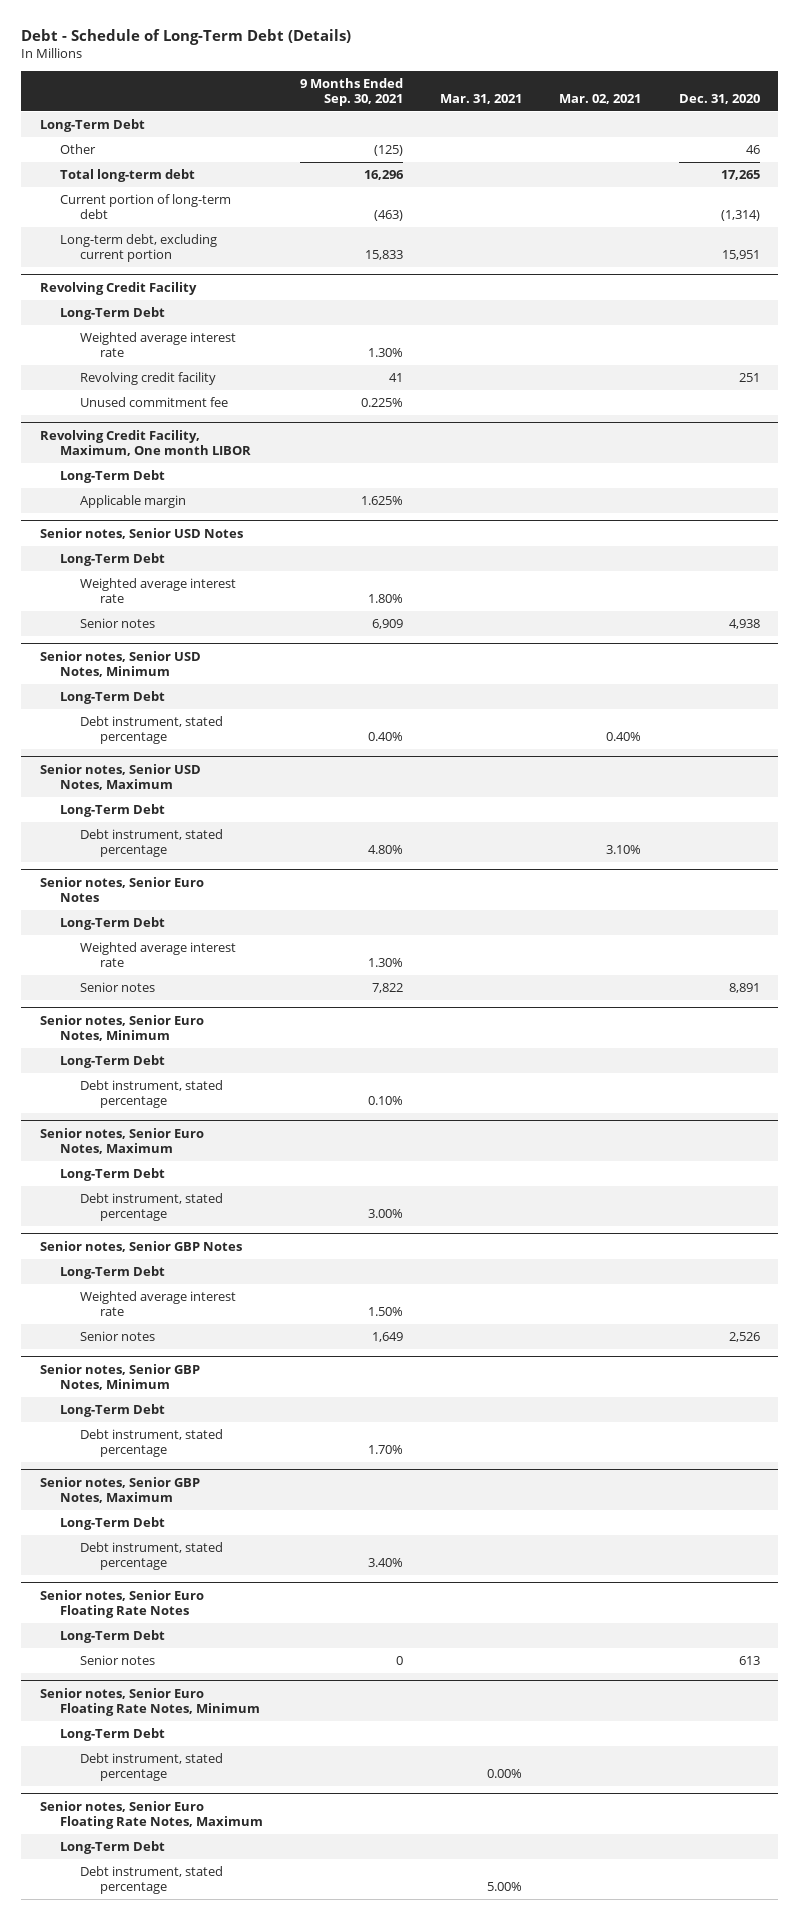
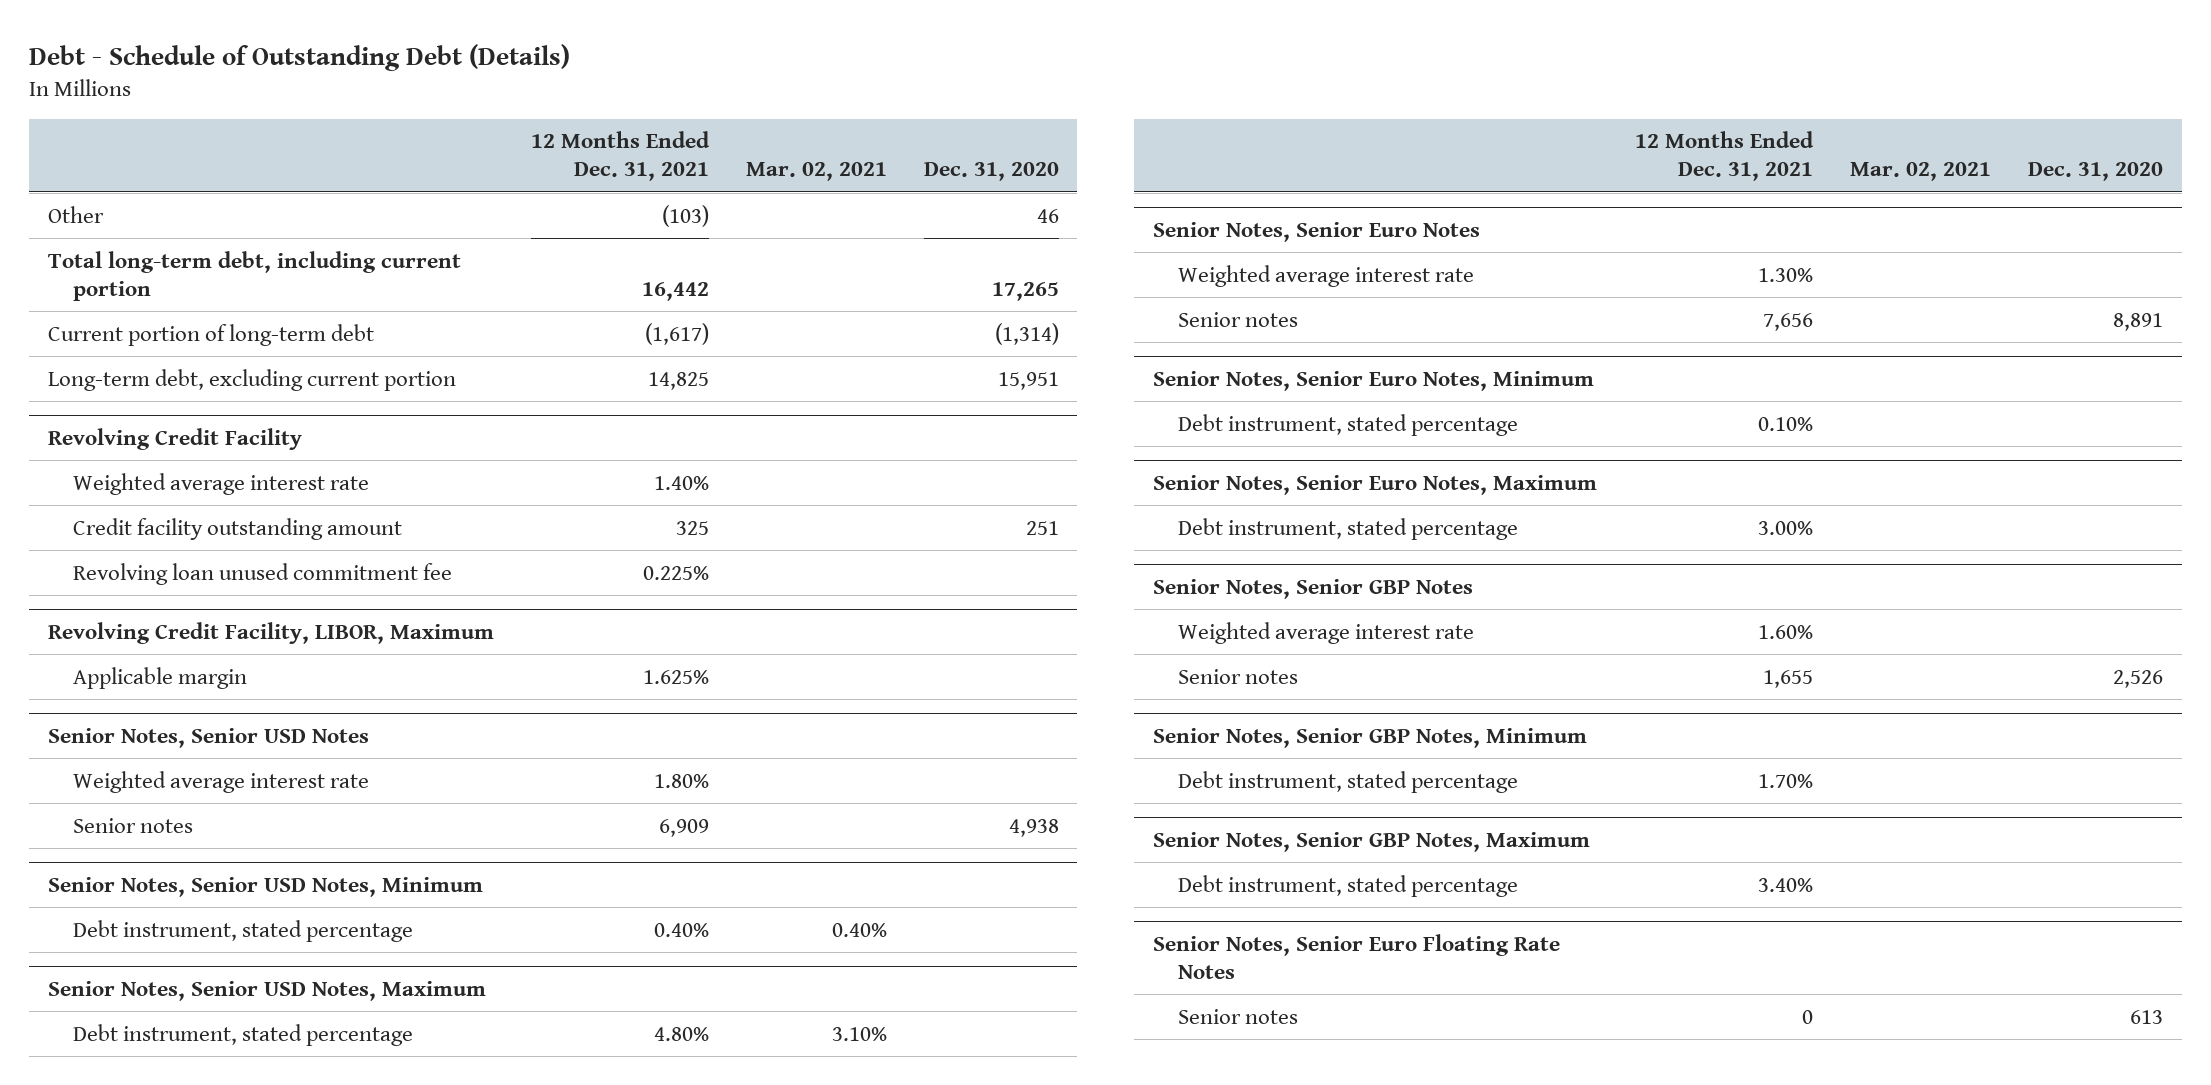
- Debt - Schedule of Long-Term Debt (Details)
+ Debt - Schedule of Outstanding Debt (Details)
- | 9 Months Ended Sep. 30, 2021 | Mar. 31, 2021 | Mar. 02, 2021 | Dec. 31, 2020
+ | 12 Months Ended Dec. 31, 2021 | Mar. 02, 2021 | Dec. 31, 2020
- Long-Term Debt
- Total long-term debt | 16,296 | | | 17,265
+ Total long-term debt, including current portion | 16,442 | | 17,265
@ Revolving Credit Facility
- Long-Term Debt
- Revolving credit facility | 41 | | | 251
- Unused commitment fee | 0.225% | | |
- Revolving Credit Facility, Maximum, One month LIBOR
- Long-Term Debt
@ Revolving Credit Facility
+ Credit facility outstanding amount | 325 | | 251
+ Revolving loan unused commitment fee | 0.225% | |
+ Revolving Credit Facility, LIBOR, Maximum
- Senior notes, Senior USD Notes
- Long-Term Debt
+ Senior Notes, Senior USD Notes
- Senior notes, Senior USD Notes, Minimum
- Long-Term Debt
+ Senior Notes, Senior USD Notes, Minimum
- Senior notes, Senior USD Notes, Maximum
- Long-Term Debt
+ Senior Notes, Senior USD Notes, Maximum
- Senior notes, Senior Euro Notes
- Long-Term Debt
+ Senior Notes, Senior Euro Notes
- Senior notes, Senior Euro Notes, Minimum
- Long-Term Debt
+ Senior Notes, Senior Euro Notes, Minimum
- Senior notes, Senior Euro Notes, Maximum
- Long-Term Debt
+ Senior Notes, Senior Euro Notes, Maximum
- Senior notes, Senior GBP Notes
- Long-Term Debt
+ Senior Notes, Senior GBP Notes
- Senior notes, Senior GBP Notes, Minimum
- Long-Term Debt
+ Senior Notes, Senior GBP Notes, Minimum
- Senior notes, Senior GBP Notes, Maximum
- Long-Term Debt
+ Senior Notes, Senior GBP Notes, Maximum
- Senior notes, Senior Euro Floating Rate Notes
- Long-Term Debt
+ Senior Notes, Senior Euro Floating Rate Notes
- Senior notes, Senior Euro Floating Rate Notes, Minimum
- Long-Term Debt
- Debt instrument, stated percentage | | 0.00% | |
- Senior notes, Senior Euro Floating Rate Notes, Maximum
- Long-Term Debt
- Debt instrument, stated percentage | | 5.00% | |

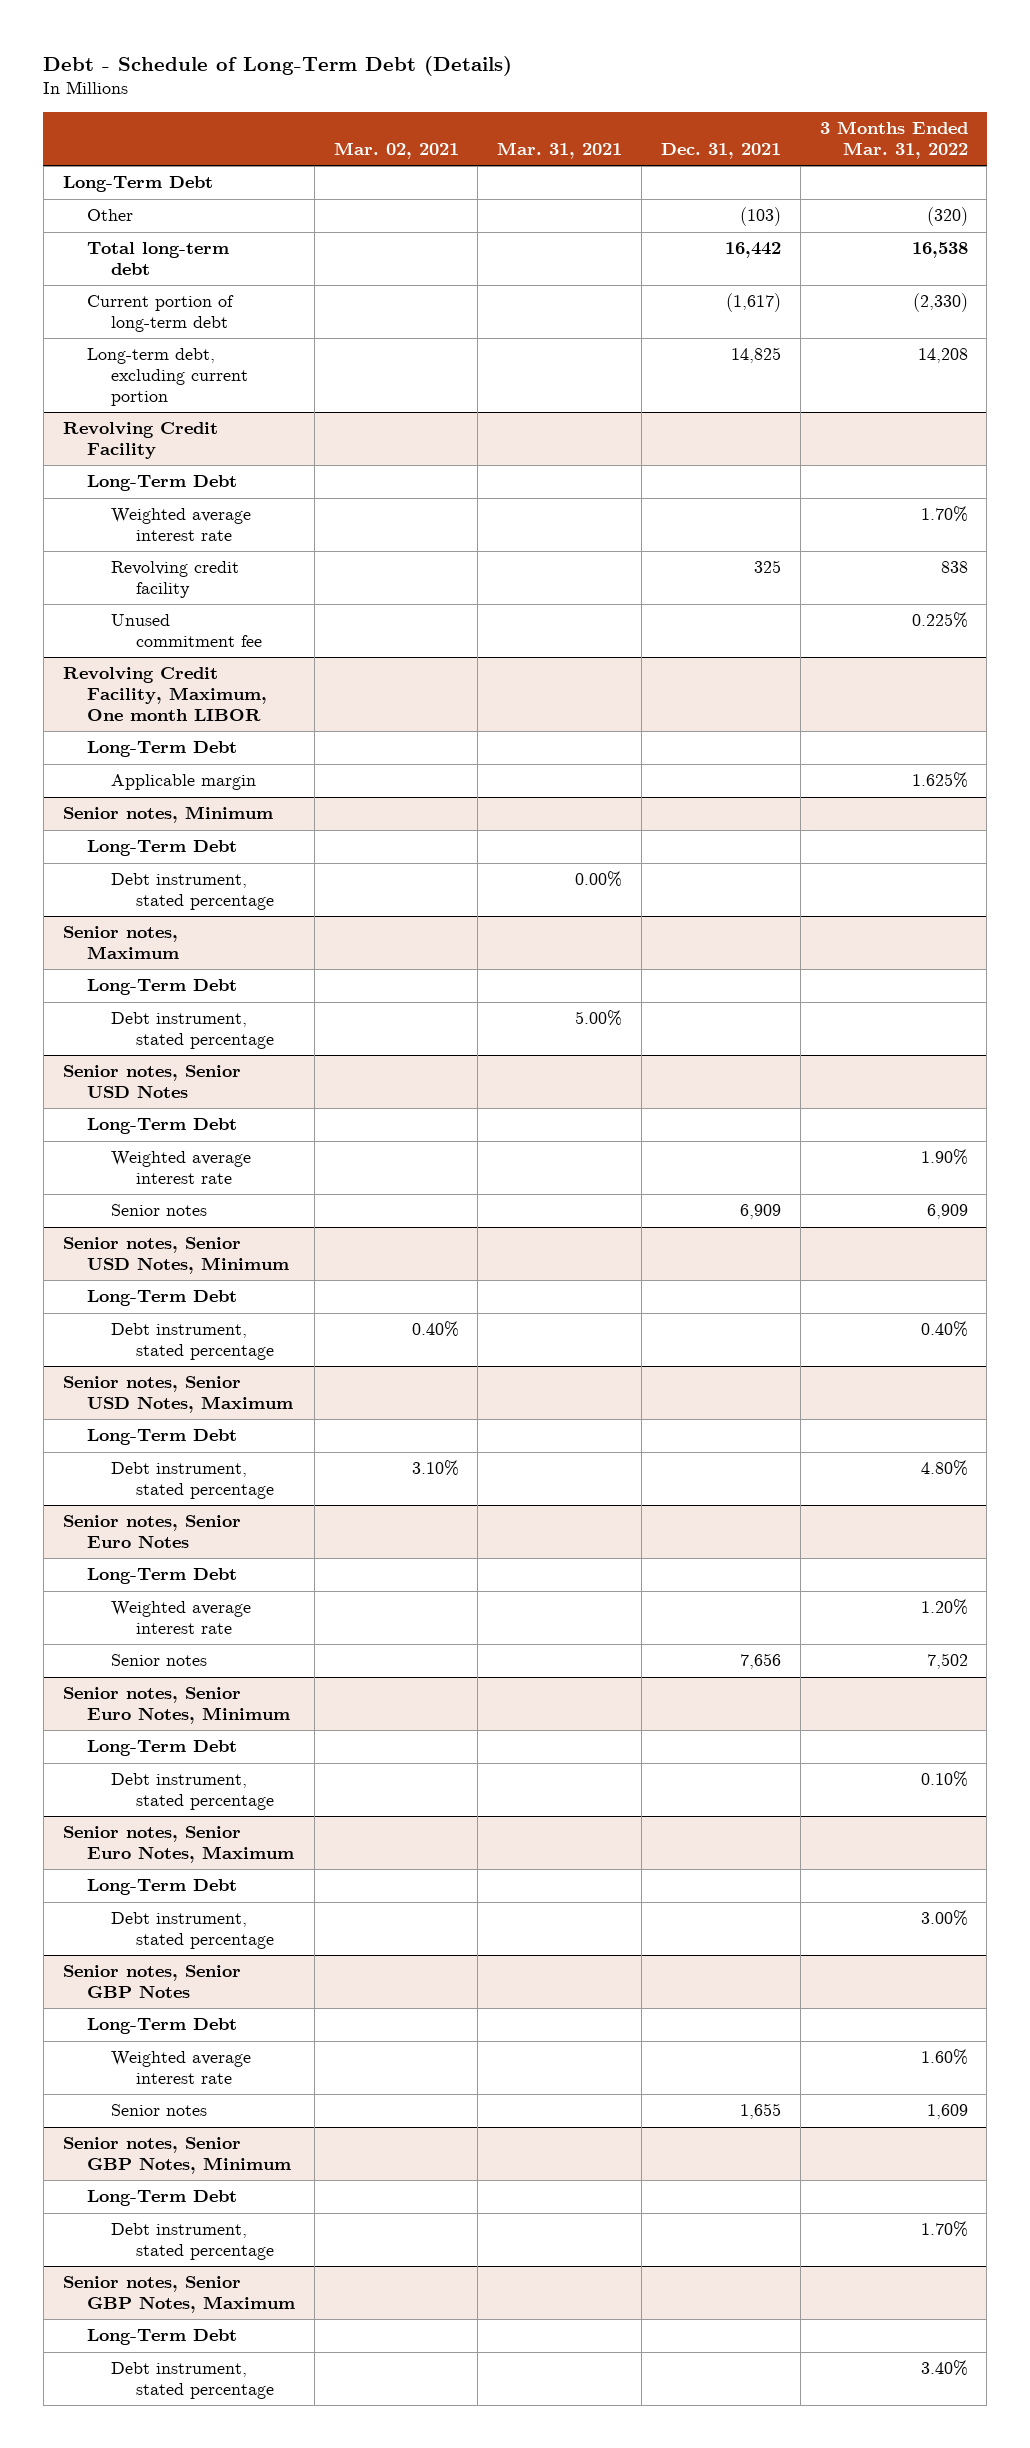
- Debt - Schedule of Outstanding Debt (Details)
+ Debt - Schedule of Long-Term Debt (Details)
- | 12 Months Ended Dec. 31, 2021 | Mar. 02, 2021 | Dec. 31, 2020
+ | Mar. 02, 2021 | Mar. 31, 2021 | Dec. 31, 2021 | 3 Months Ended Mar. 31, 2022
+ Long-Term Debt
- Total long-term debt, including current portion | 16,442 | | 17,265
+ Total long-term debt | | | 16,442 | 16,538
@ Revolving Credit Facility
+ Long-Term Debt
- Credit facility outstanding amount | 325 | | 251
- Revolving loan unused commitment fee | 0.225% | |
- Revolving Credit Facility, LIBOR, Maximum
@ Revolving Credit Facility
+ Revolving credit facility | | | 325 | 838
+ Unused commitment fee | | | | 0.225%
+ Revolving Credit Facility, Maximum, One month LIBOR
+ Long-Term Debt
- Senior Notes, Senior USD Notes
+ Senior notes, Minimum
+ Long-Term Debt
+ Debt instrument, stated percentage | | 0.00% | |
+ Senior notes, Maximum
+ Long-Term Debt
+ Debt instrument, stated percentage | | 5.00% | |
+ Senior notes, Senior USD Notes
+ Long-Term Debt
- Senior Notes, Senior USD Notes, Minimum
+ Senior notes, Senior USD Notes, Minimum
+ Long-Term Debt
- Senior Notes, Senior USD Notes, Maximum
+ Senior notes, Senior USD Notes, Maximum
+ Long-Term Debt
- Senior Notes, Senior Euro Notes
+ Senior notes, Senior Euro Notes
+ Long-Term Debt
- Senior Notes, Senior Euro Notes, Minimum
+ Senior notes, Senior Euro Notes, Minimum
+ Long-Term Debt
- Senior Notes, Senior Euro Notes, Maximum
+ Senior notes, Senior Euro Notes, Maximum
+ Long-Term Debt
- Senior Notes, Senior GBP Notes
+ Senior notes, Senior GBP Notes
+ Long-Term Debt
- Senior Notes, Senior GBP Notes, Minimum
+ Senior notes, Senior GBP Notes, Minimum
+ Long-Term Debt
- Senior Notes, Senior GBP Notes, Maximum
+ Senior notes, Senior GBP Notes, Maximum
+ Long-Term Debt
- Senior Notes, Senior Euro Floating Rate Notes
- Senior notes | 0 | | 613

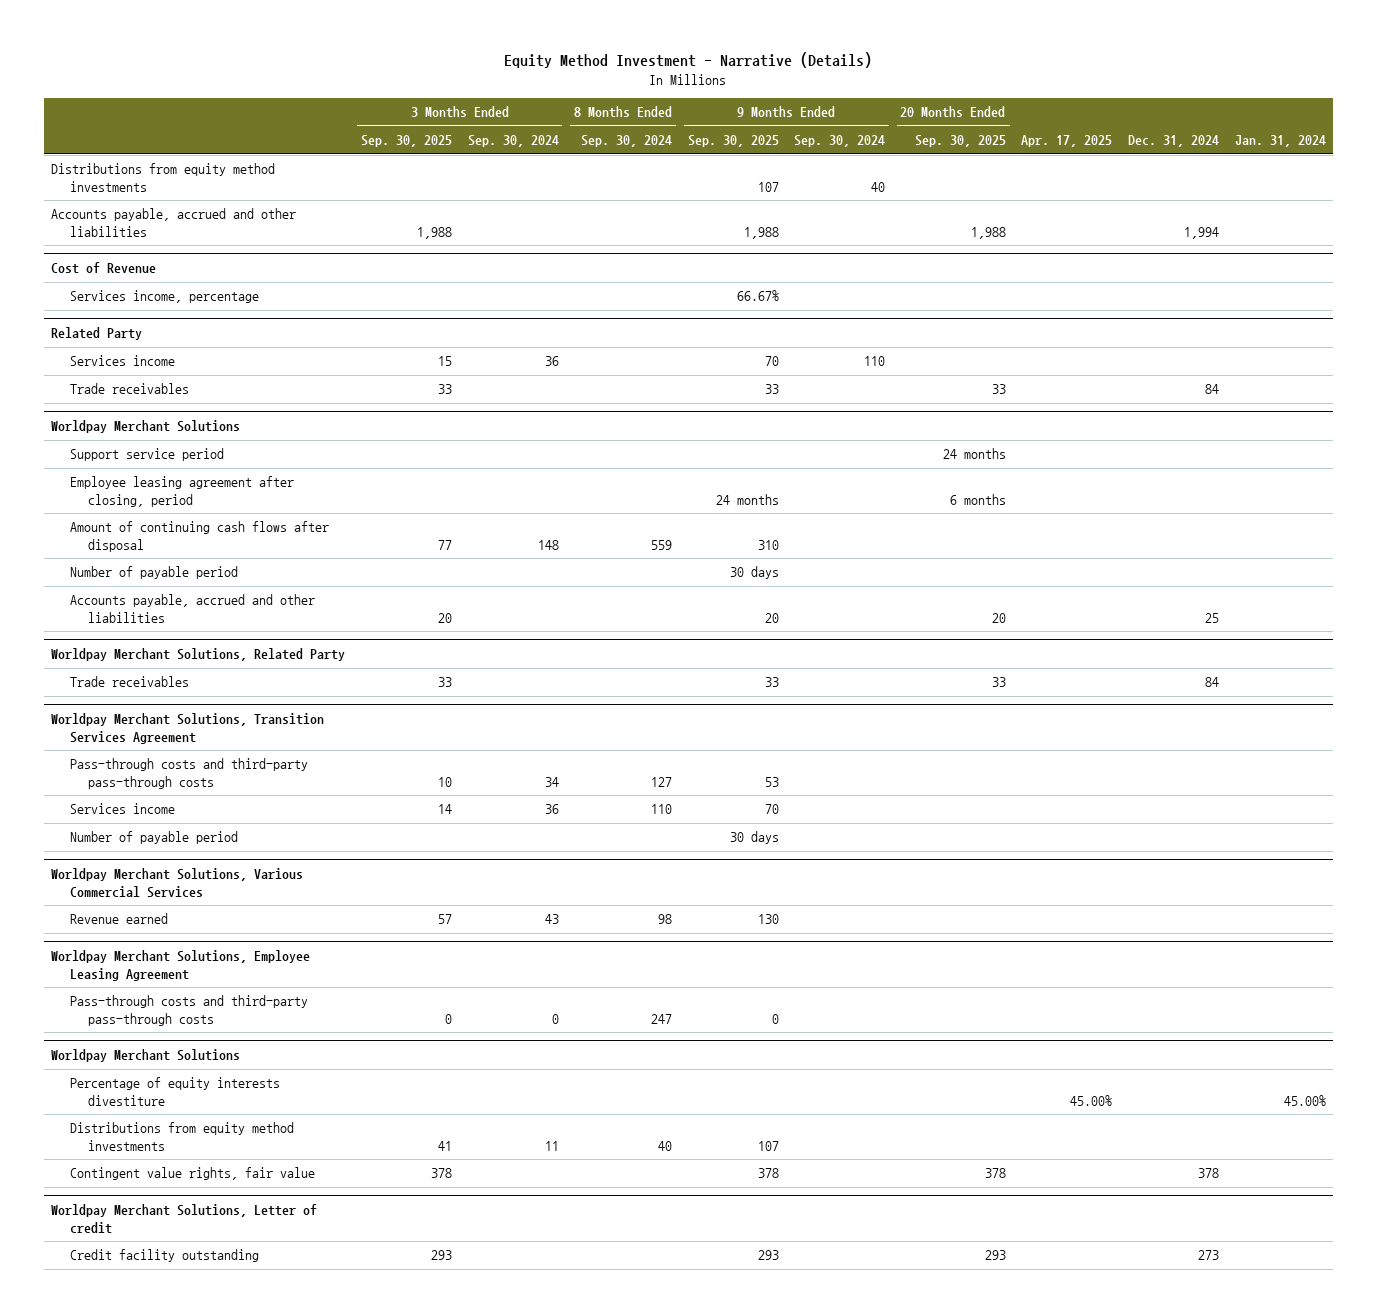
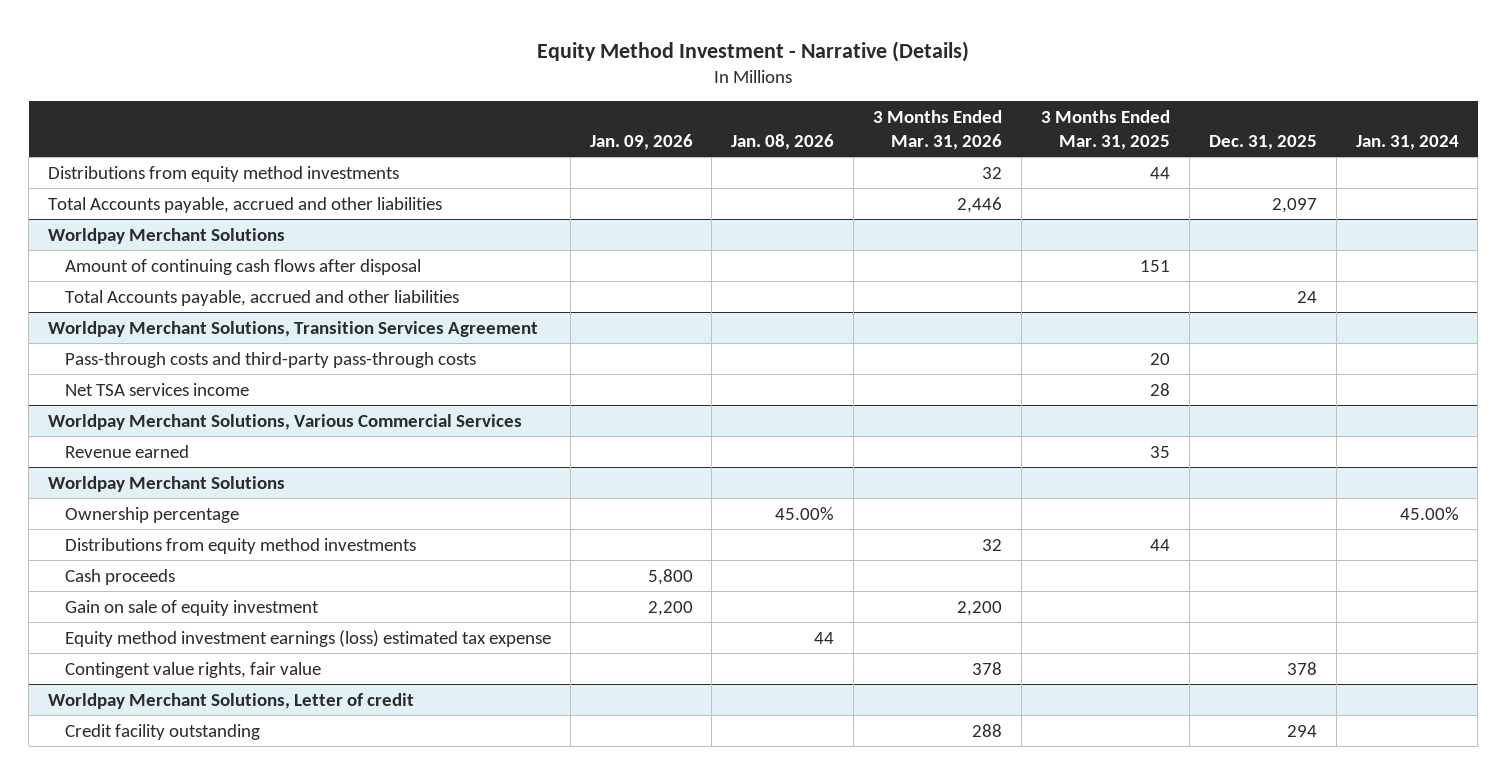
- | 3 Months Ended Sep. 30, 2025 | 3 Months Ended Sep. 30, 2024 | 8 Months Ended Sep. 30, 2024 | 9 Months Ended Sep. 30, 2025 | 9 Months Ended Sep. 30, 2024 | 20 Months Ended Sep. 30, 2025 | Apr. 17, 2025 | Dec. 31, 2024 | Jan. 31, 2024
+ | Jan. 09, 2026 | Jan. 08, 2026 | 3 Months Ended Mar. 31, 2026 | 3 Months Ended Mar. 31, 2025 | Dec. 31, 2025 | Jan. 31, 2024
- Accounts payable, accrued and other liabilities | 1,988 | | | 1,988 | | 1,988 | | 1,994 |
- Cost of Revenue
- Services income, percentage | | | | 66.67% | | | | |
- Related Party
- Services income | 15 | 36 | | 70 | 110 | | | |
- Trade receivables | 33 | | | 33 | | 33 | | 84 |
+ Total Accounts payable, accrued and other liabilities | | | 2,446 | | 2,097 |
@ Worldpay Merchant Solutions
- Support service period | | | | | | 24 months | | |
- Employee leasing agreement after closing, period | | | | 24 months | | 6 months | | |
- Number of payable period | | | | 30 days | | | | |
- Accounts payable, accrued and other liabilities | 20 | | | 20 | | 20 | | 25 |
- Worldpay Merchant Solutions, Related Party
- Trade receivables | 33 | | | 33 | | 33 | | 84 |
@ Worldpay Merchant Solutions
+ Total Accounts payable, accrued and other liabilities | | | | | 24 |
@ Worldpay Merchant Solutions, Transition Services Agreement
- Services income | 14 | 36 | 110 | 70 | | | | |
- Number of payable period | | | | 30 days | | | | |
+ Net TSA services income | | | | 28 | |
- Worldpay Merchant Solutions, Employee Leasing Agreement
- Pass-through costs and third-party pass-through costs | 0 | 0 | 247 | 0 | | | | |
@ Worldpay Merchant Solutions
- Percentage of equity interests divestiture | | | | | | | 45.00% | | 45.00%
+ Ownership percentage | | 45.00% | | | | 45.00%
+ Cash proceeds | 5,800 | | | | |
+ Gain on sale of equity investment | 2,200 | | 2,200 | | |
+ Equity method investment earnings (loss) estimated tax expense | | 44 | | | |

